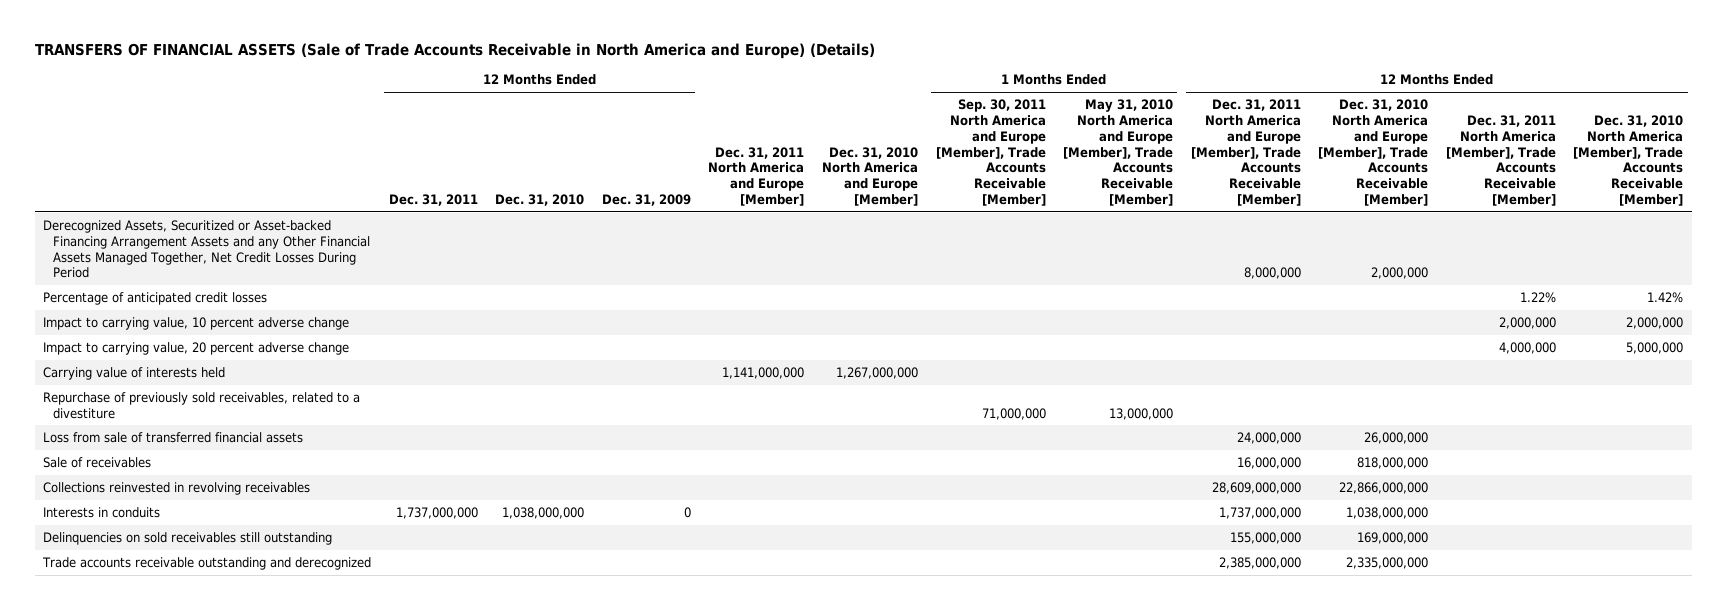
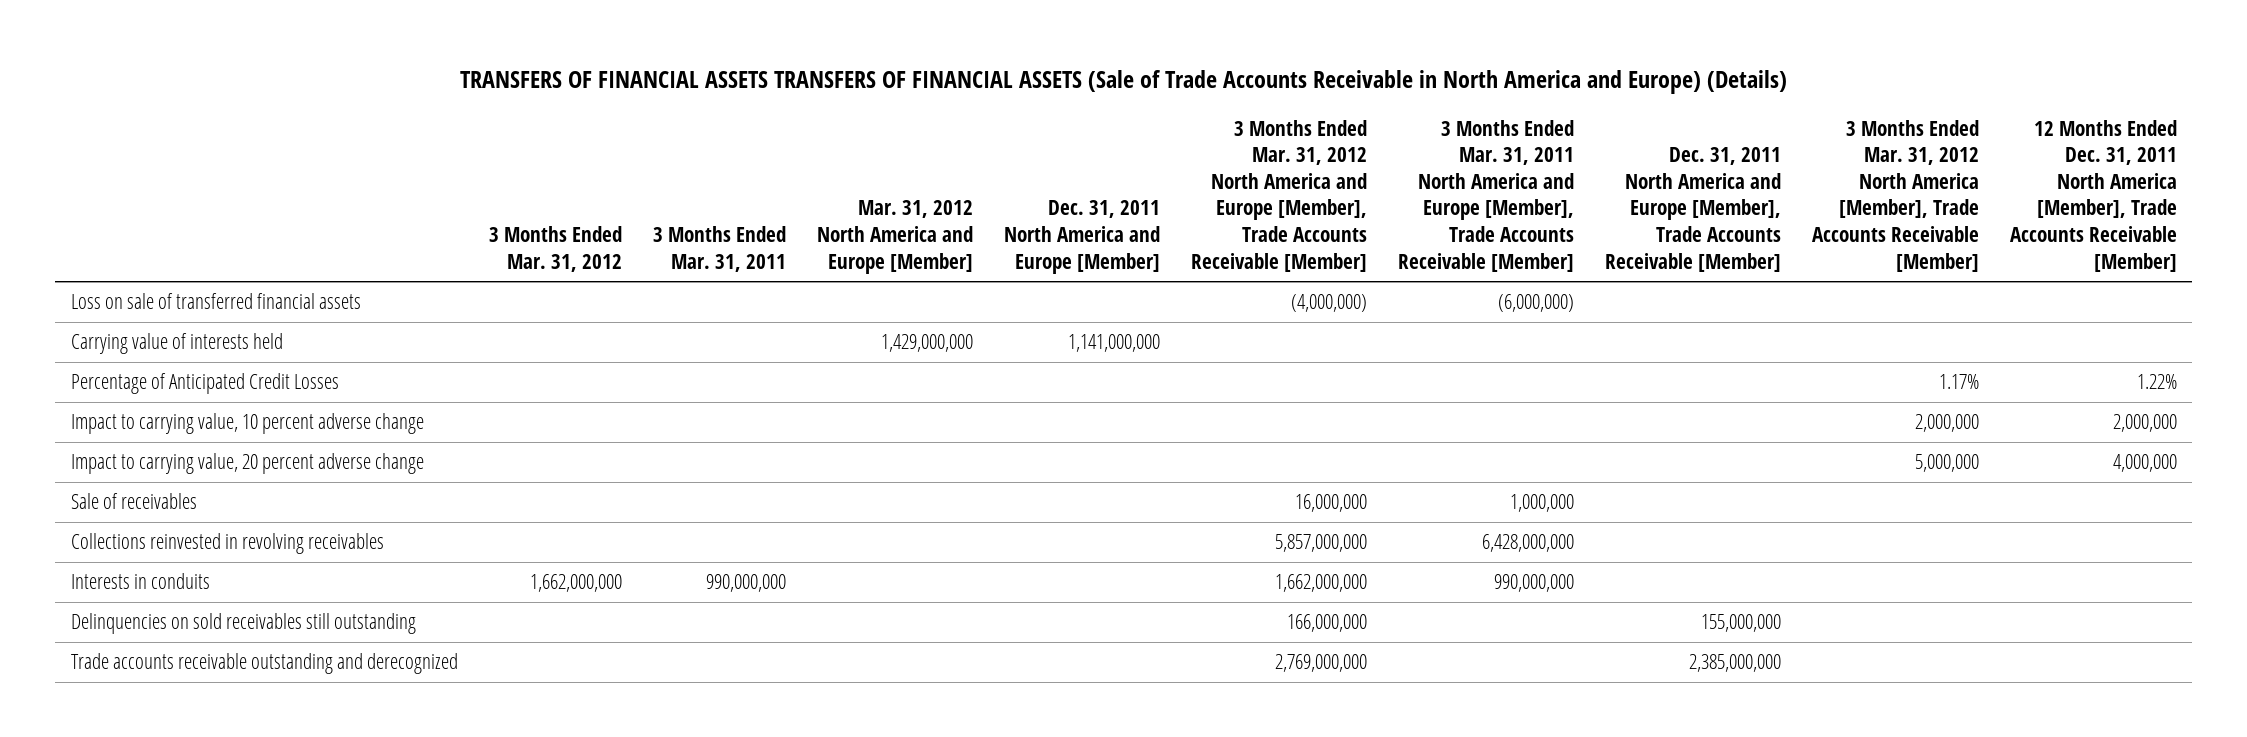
- TRANSFERS OF FINANCIAL ASSETS (Sale of Trade Accounts Receivable in North America and Europe) (Details)
+ TRANSFERS OF FINANCIAL ASSETS TRANSFERS OF FINANCIAL ASSETS (Sale of Trade Accounts Receivable in North America and Europe) (Details)
- | 12 Months Ended Dec. 31, 2011 | 12 Months Ended Dec. 31, 2010 | 12 Months Ended Dec. 31, 2009 | Dec. 31, 2011 North America and Europe [Member] | Dec. 31, 2010 North America and Europe [Member] | 1 Months Ended Sep. 30, 2011 North America and Europe [Member], Trade Accounts Receivable [Member] | 1 Months Ended May 31, 2010 North America and Europe [Member], Trade Accounts Receivable [Member] | 12 Months Ended Dec. 31, 2011 North America and Europe [Member], Trade Accounts Receivable [Member] | 12 Months Ended Dec. 31, 2010 North America and Europe [Member], Trade Accounts Receivable [Member] | 12 Months Ended Dec. 31, 2011 North America [Member], Trade Accounts Receivable [Member] | 12 Months Ended Dec. 31, 2010 North America [Member], Trade Accounts Receivable [Member]
+ | 3 Months Ended Mar. 31, 2012 | 3 Months Ended Mar. 31, 2011 | Mar. 31, 2012 North America and Europe [Member] | Dec. 31, 2011 North America and Europe [Member] | 3 Months Ended Mar. 31, 2012 North America and Europe [Member], Trade Accounts Receivable [Member] | 3 Months Ended Mar. 31, 2011 North America and Europe [Member], Trade Accounts Receivable [Member] | Dec. 31, 2011 North America and Europe [Member], Trade Accounts Receivable [Member] | 3 Months Ended Mar. 31, 2012 North America [Member], Trade Accounts Receivable [Member] | 12 Months Ended Dec. 31, 2011 North America [Member], Trade Accounts Receivable [Member]
- Derecognized Assets, Securitized or Asset-backed Financing Arrangement Assets and any Other Financial Assets Managed Together, Net Credit Losses During Period | | | | | | | | 8,000,000 | 2,000,000 | |
- Percentage of anticipated credit losses | | | | | | | | | | 1.22% | 1.42%
+ Loss on sale of transferred financial assets | | | | | (4,000,000) | (6,000,000) | | |
moved up: Carrying value of interests held | | | 1,429,000,000 | 1,141,000,000 | | | | |
+ Percentage of Anticipated Credit Losses | | | | | | | | 1.17% | 1.22%
- Repurchase of previously sold receivables, related to a divestiture | | | | | | 71,000,000 | 13,000,000 | | | |
- Loss from sale of transferred financial assets | | | | | | | | 24,000,000 | 26,000,000 | |

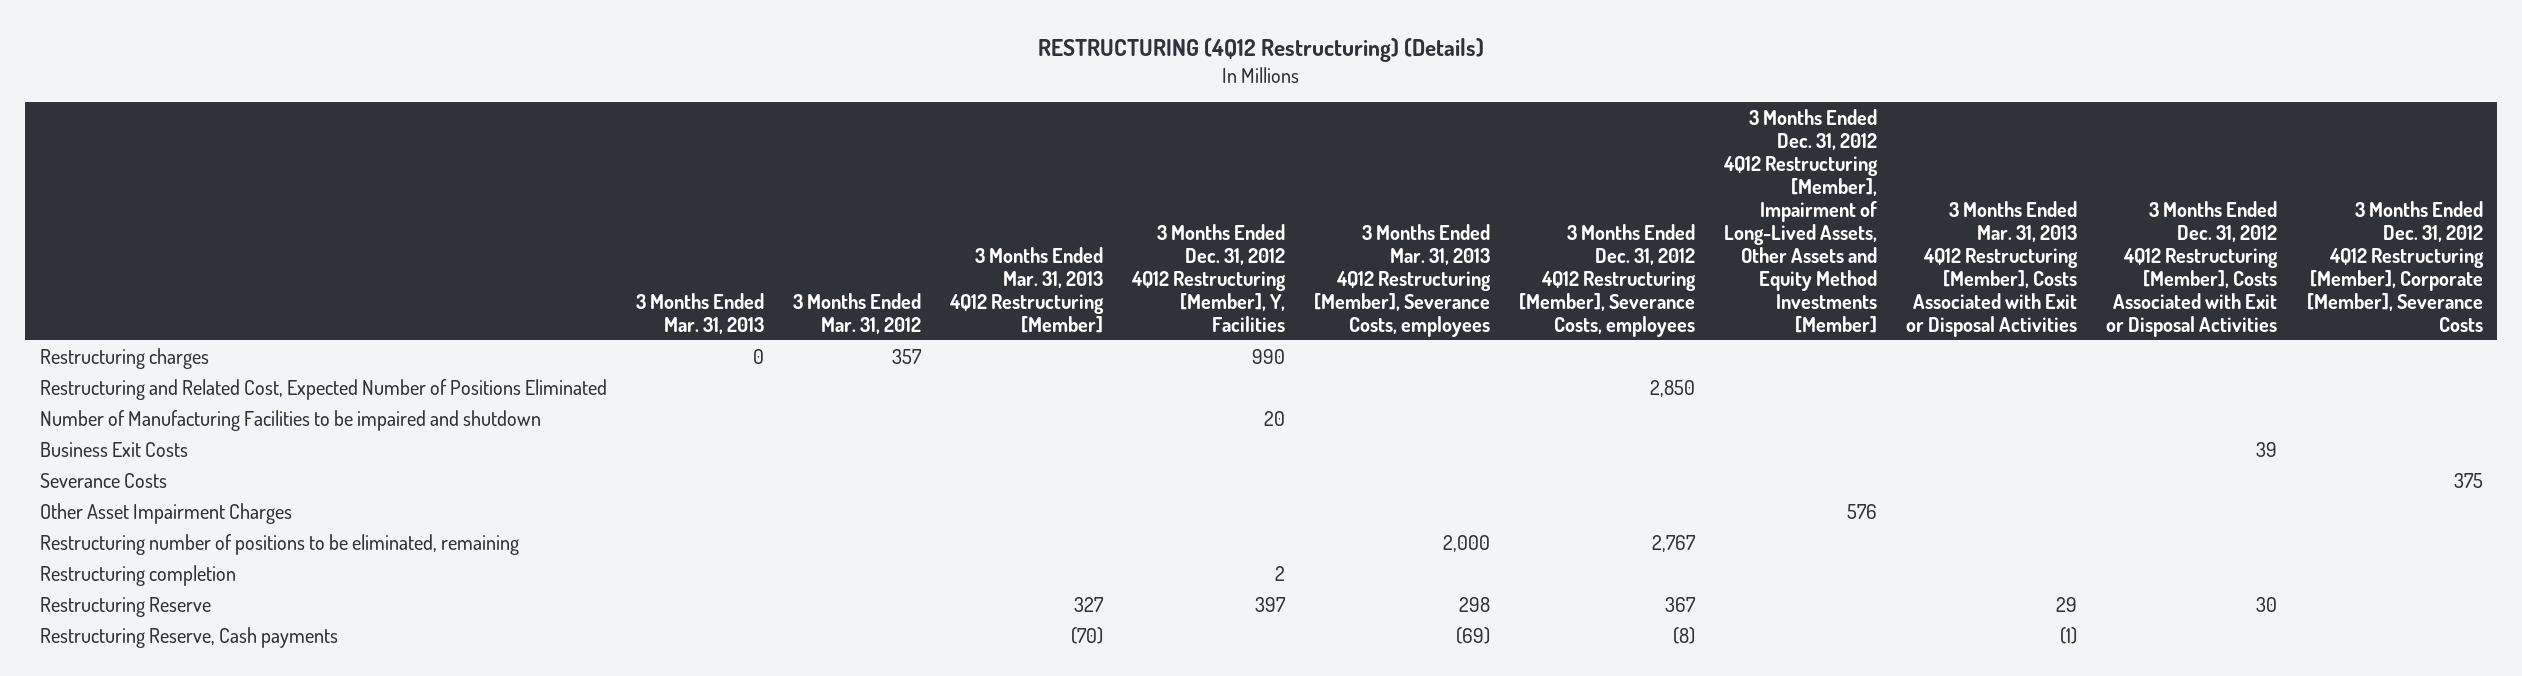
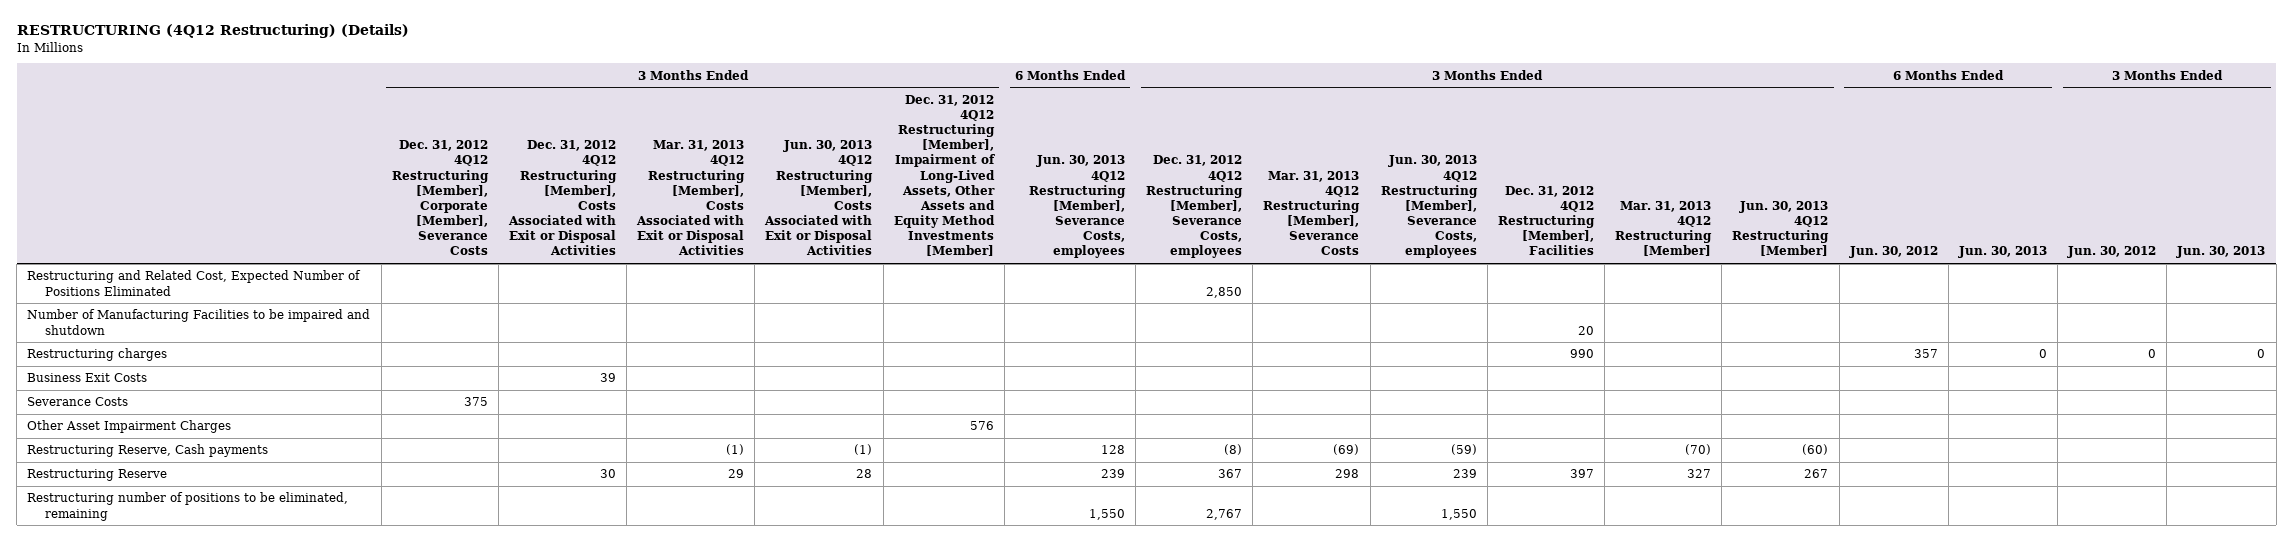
- | 3 Months Ended Mar. 31, 2013 | 3 Months Ended Mar. 31, 2012 | 3 Months Ended Mar. 31, 2013 4Q12 Restructuring [Member] | 3 Months Ended Dec. 31, 2012 4Q12 Restructuring [Member], Y, Facilities | 3 Months Ended Mar. 31, 2013 4Q12 Restructuring [Member], Severance Costs, employees | 3 Months Ended Dec. 31, 2012 4Q12 Restructuring [Member], Severance Costs, employees | 3 Months Ended Dec. 31, 2012 4Q12 Restructuring [Member], Impairment of Long-Lived Assets, Other Assets and Equity Method Investments [Member] | 3 Months Ended Mar. 31, 2013 4Q12 Restructuring [Member], Costs Associated with Exit or Disposal Activities | 3 Months Ended Dec. 31, 2012 4Q12 Restructuring [Member], Costs Associated with Exit or Disposal Activities | 3 Months Ended Dec. 31, 2012 4Q12 Restructuring [Member], Corporate [Member], Severance Costs
+ | 3 Months Ended Dec. 31, 2012 4Q12 Restructuring [Member], Corporate [Member], Severance Costs | 3 Months Ended Dec. 31, 2012 4Q12 Restructuring [Member], Costs Associated with Exit or Disposal Activities | 3 Months Ended Mar. 31, 2013 4Q12 Restructuring [Member], Costs Associated with Exit or Disposal Activities | 3 Months Ended Jun. 30, 2013 4Q12 Restructuring [Member], Costs Associated with Exit or Disposal Activities | 3 Months Ended Dec. 31, 2012 4Q12 Restructuring [Member], Impairment of Long-Lived Assets, Other Assets and Equity Method Investments [Member] | 6 Months Ended Jun. 30, 2013 4Q12 Restructuring [Member], Severance Costs, employees | 3 Months Ended Dec. 31, 2012 4Q12 Restructuring [Member], Severance Costs, employees | 3 Months Ended Mar. 31, 2013 4Q12 Restructuring [Member], Severance Costs | 3 Months Ended Jun. 30, 2013 4Q12 Restructuring [Member], Severance Costs, employees | 3 Months Ended Dec. 31, 2012 4Q12 Restructuring [Member], Facilities | 3 Months Ended Mar. 31, 2013 4Q12 Restructuring [Member] | 3 Months Ended Jun. 30, 2013 4Q12 Restructuring [Member] | 6 Months Ended Jun. 30, 2012 | 6 Months Ended Jun. 30, 2013 | 3 Months Ended Jun. 30, 2012 | 3 Months Ended Jun. 30, 2013
moved down: Restructuring charges | | | | | | | | | | 990 | | | 357 | 0 | 0 | 0
- Restructuring completion | | | | 2 | | | | | |
moved down: Restructuring Reserve | | 30 | 29 | 28 | | 239 | 367 | 298 | 239 | 397 | 327 | 267 | | | |
moved down: Restructuring number of positions to be eliminated, remaining | | | | | | 1,550 | 2,767 | | 1,550 | | | | | | |

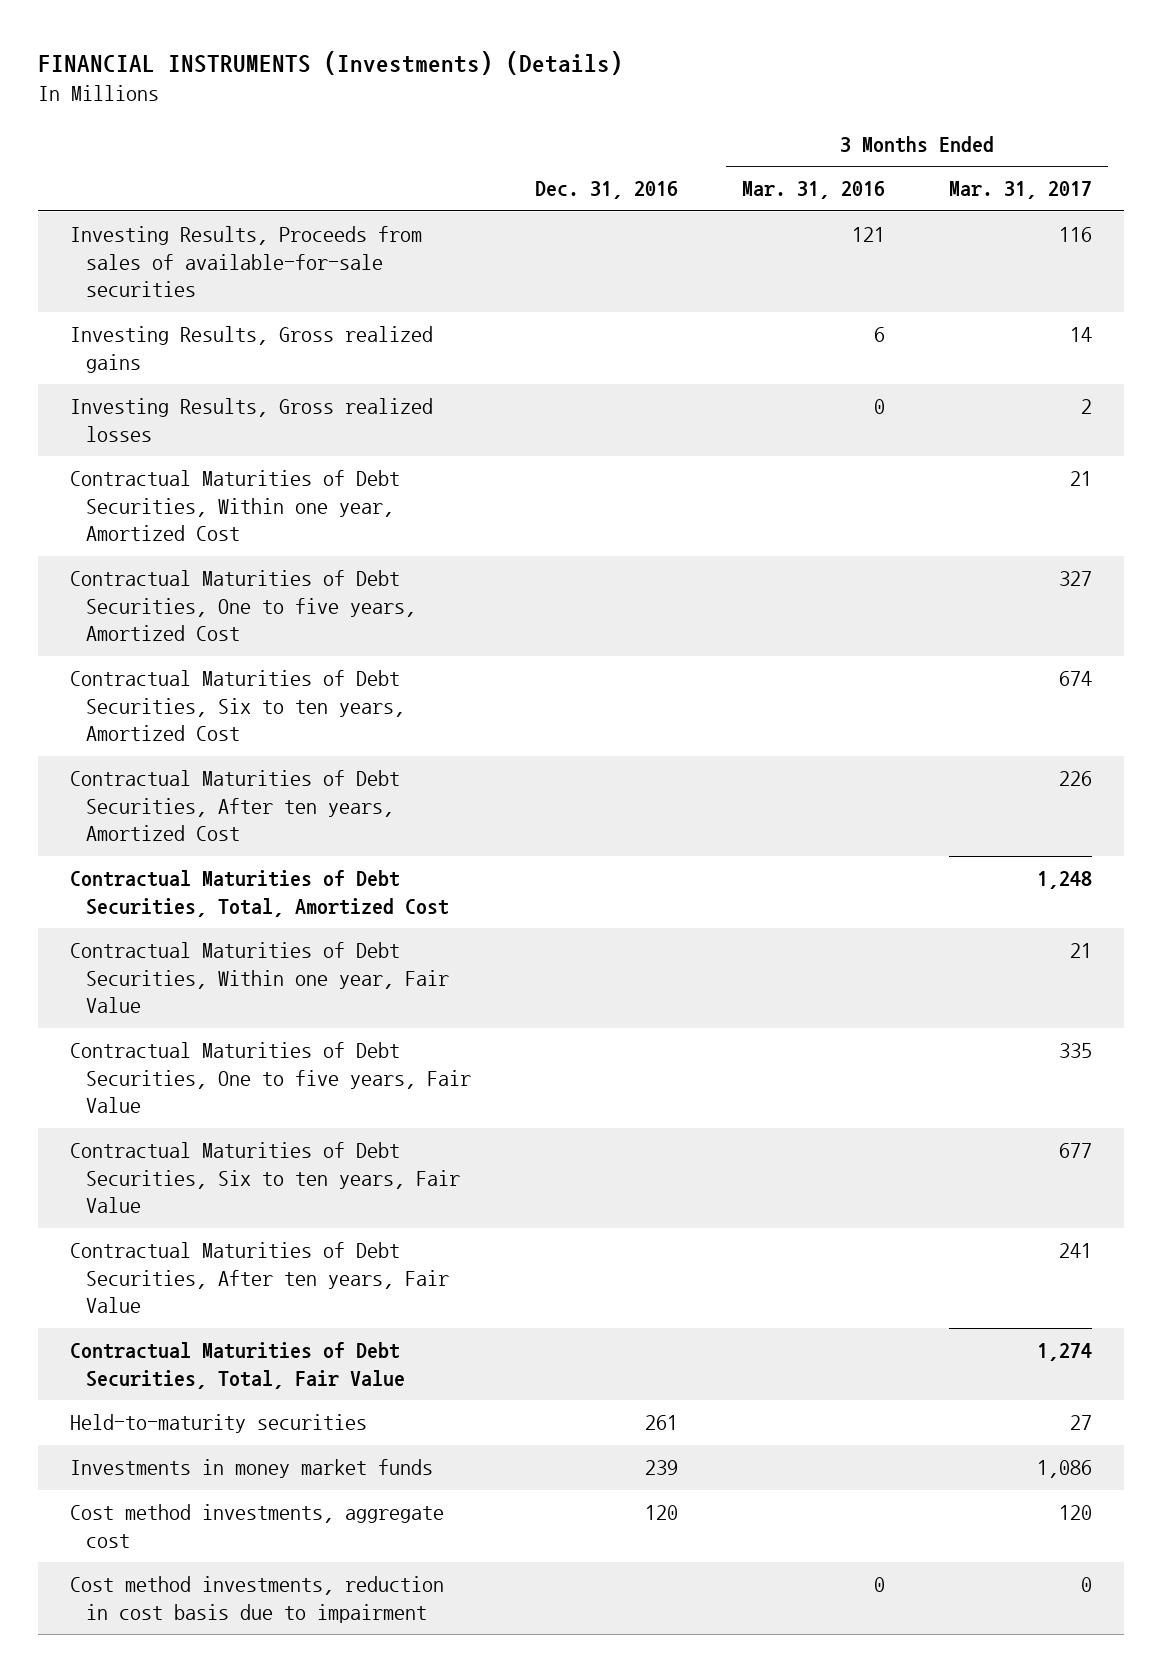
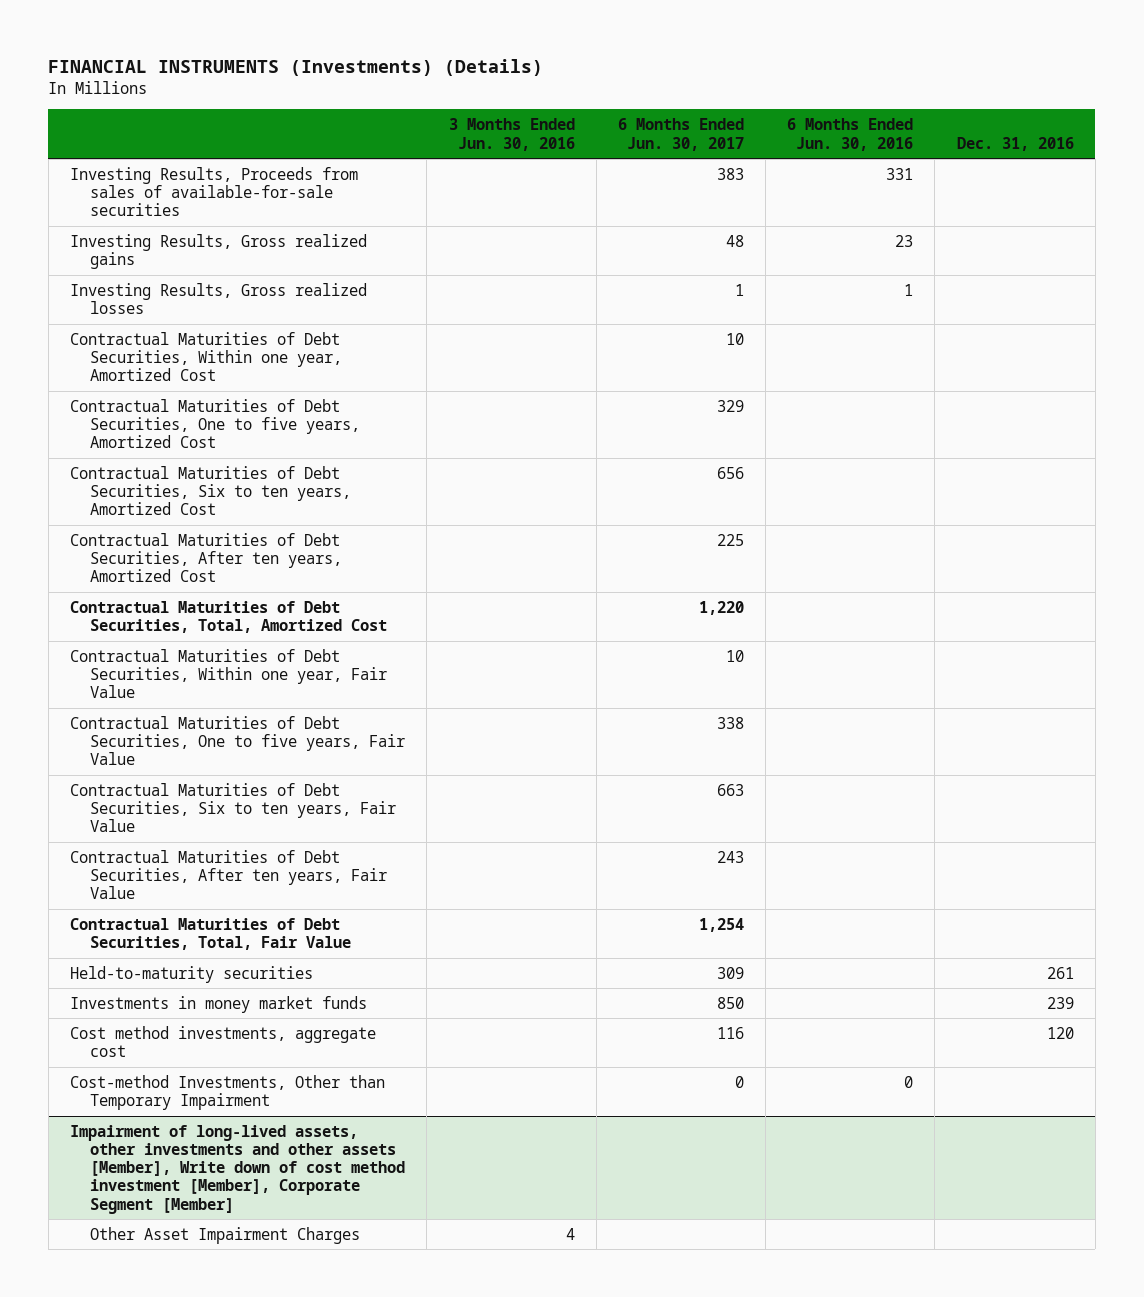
- | Dec. 31, 2016 | 3 Months Ended Mar. 31, 2016 | 3 Months Ended Mar. 31, 2017
+ | 3 Months Ended Jun. 30, 2016 | 6 Months Ended Jun. 30, 2017 | 6 Months Ended Jun. 30, 2016 | Dec. 31, 2016
- Cost method investments, reduction in cost basis due to impairment | | 0 | 0
+ Cost-method Investments, Other than Temporary Impairment | | 0 | 0 |
+ Impairment of long-lived assets, other investments and other assets [Member], Write down of cost method investment [Member], Corporate Segment [Member]
+ Other Asset Impairment Charges | 4 | | |

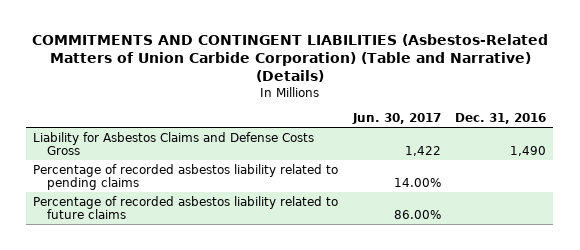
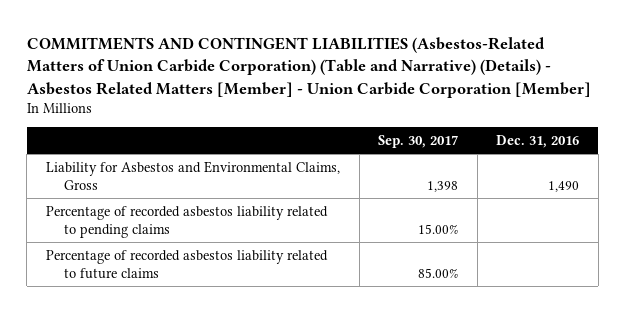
- COMMITMENTS AND CONTINGENT LIABILITIES (Asbestos-Related Matters of Union Carbide Corporation) (Table and Narrative) (Details)
+ COMMITMENTS AND CONTINGENT LIABILITIES (Asbestos-Related Matters of Union Carbide Corporation) (Table and Narrative) (Details) - Asbestos Related Matters [Member] - Union Carbide Corporation [Member]
- | Jun. 30, 2017 | Dec. 31, 2016
+ | Sep. 30, 2017 | Dec. 31, 2016
- Liability for Asbestos Claims and Defense Costs Gross | 1,422 | 1,490
+ Liability for Asbestos and Environmental Claims, Gross | 1,398 | 1,490

